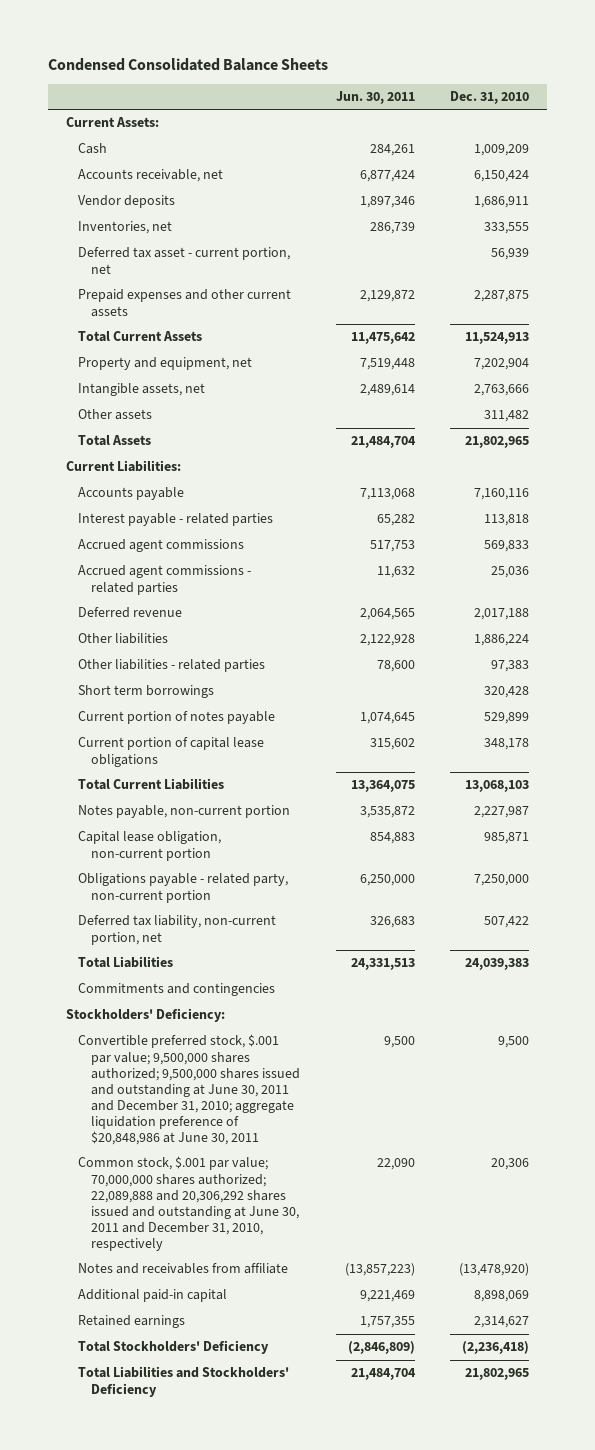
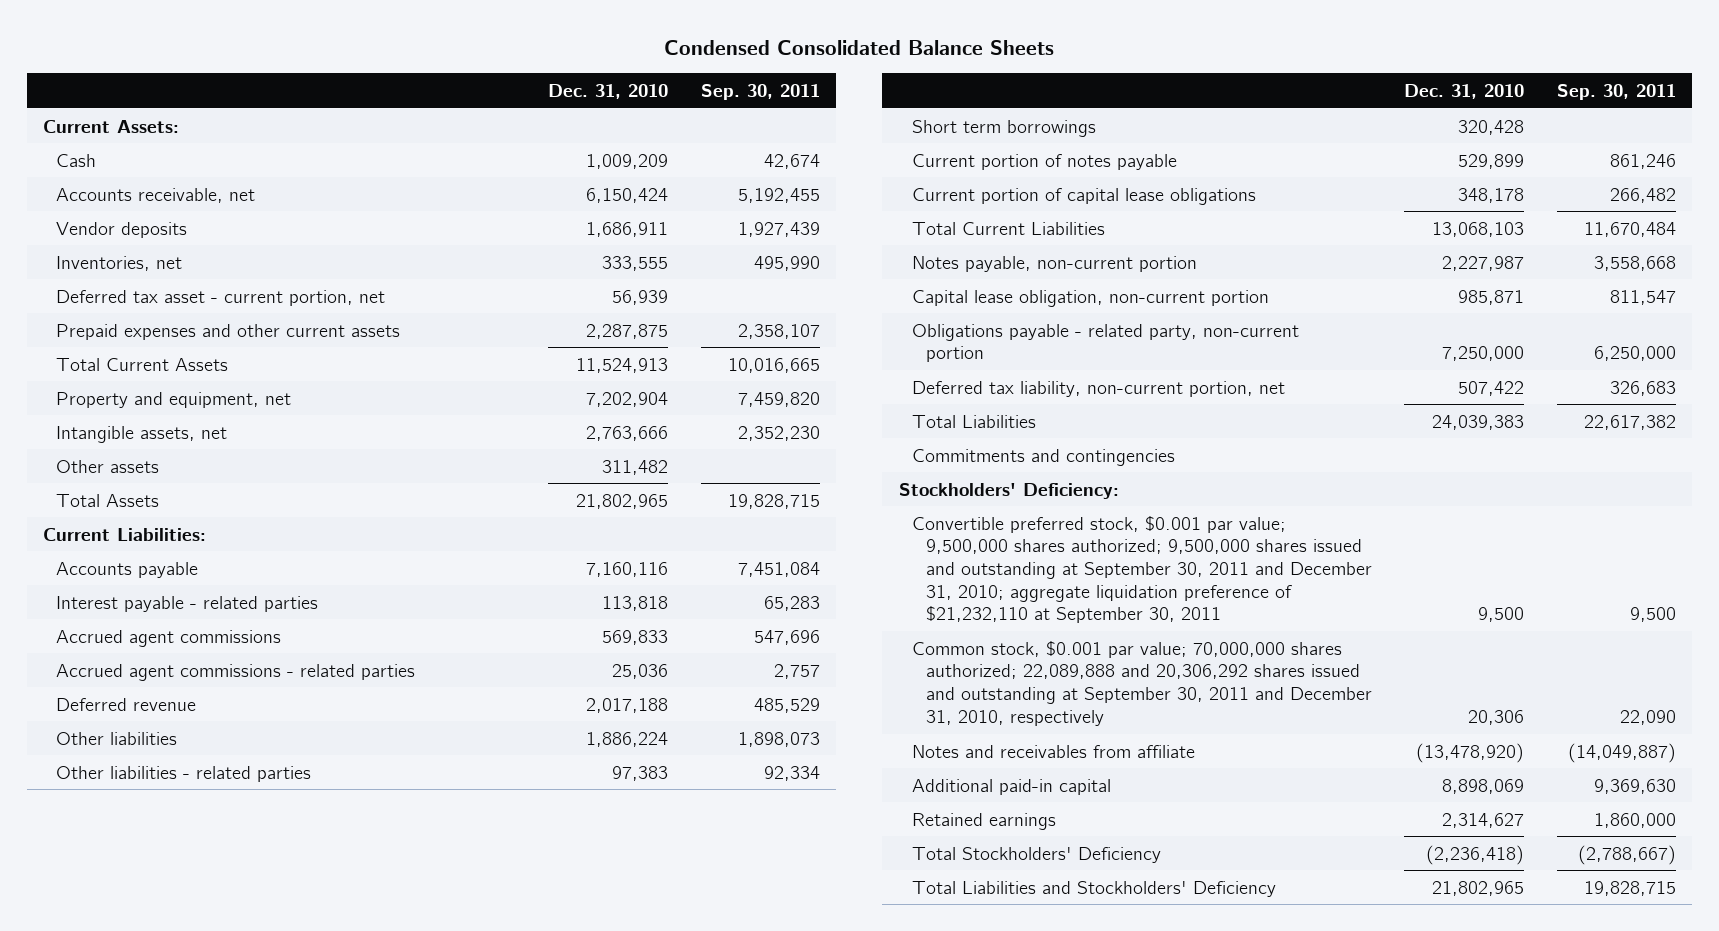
- | Jun. 30, 2011 | Dec. 31, 2010
+ | Dec. 31, 2010 | Sep. 30, 2011
- Convertible preferred stock, $.001 par value; 9,500,000 shares authorized; 9,500,000 shares issued and outstanding at June 30, 2011 and December 31, 2010; aggregate liquidation preference of $20,848,986 at June 30, 2011 | 9,500 | 9,500
- Common stock, $.001 par value; 70,000,000 shares authorized; 22,089,888 and 20,306,292 shares issued and outstanding at June 30, 2011 and December 31, 2010, respectively | 22,090 | 20,306
+ Convertible preferred stock, $0.001 par value; 9,500,000 shares authorized; 9,500,000 shares issued and outstanding at September 30, 2011 and December 31, 2010; aggregate liquidation preference of $21,232,110 at September 30, 2011 | 9,500 | 9,500
+ Common stock, $0.001 par value; 70,000,000 shares authorized; 22,089,888 and 20,306,292 shares issued and outstanding at September 30, 2011 and December 31, 2010, respectively | 20,306 | 22,090

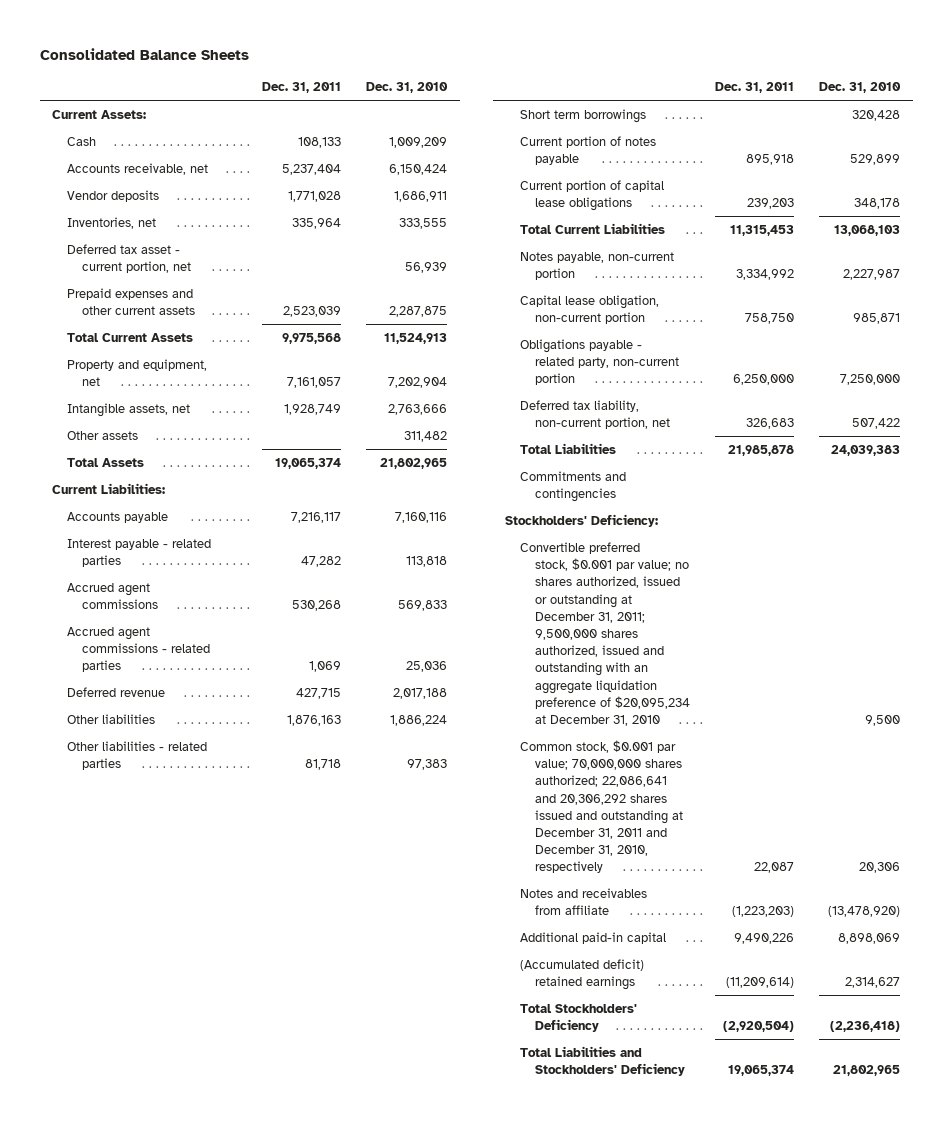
- Condensed Consolidated Balance Sheets
+ Consolidated Balance Sheets
- | Dec. 31, 2010 | Sep. 30, 2011
+ | Dec. 31, 2011 | Dec. 31, 2010
- Convertible preferred stock, $0.001 par value; 9,500,000 shares authorized; 9,500,000 shares issued and outstanding at September 30, 2011 and December 31, 2010; aggregate liquidation preference of $21,232,110 at September 30, 2011 | 9,500 | 9,500
- Common stock, $0.001 par value; 70,000,000 shares authorized; 22,089,888 and 20,306,292 shares issued and outstanding at September 30, 2011 and December 31, 2010, respectively | 20,306 | 22,090
+ Convertible preferred stock, $0.001 par value; no shares authorized, issued or outstanding at December 31, 2011; 9,500,000 shares authorized, issued and outstanding with an aggregate liquidation preference of $20,095,234 at December 31, 2010 | | 9,500
+ Common stock, $0.001 par value; 70,000,000 shares authorized; 22,086,641 and 20,306,292 shares issued and outstanding at December 31, 2011 and December 31, 2010, respectively | 22,087 | 20,306
- Retained earnings | 2,314,627 | 1,860,000
+ (Accumulated deficit) retained earnings | (11,209,614) | 2,314,627

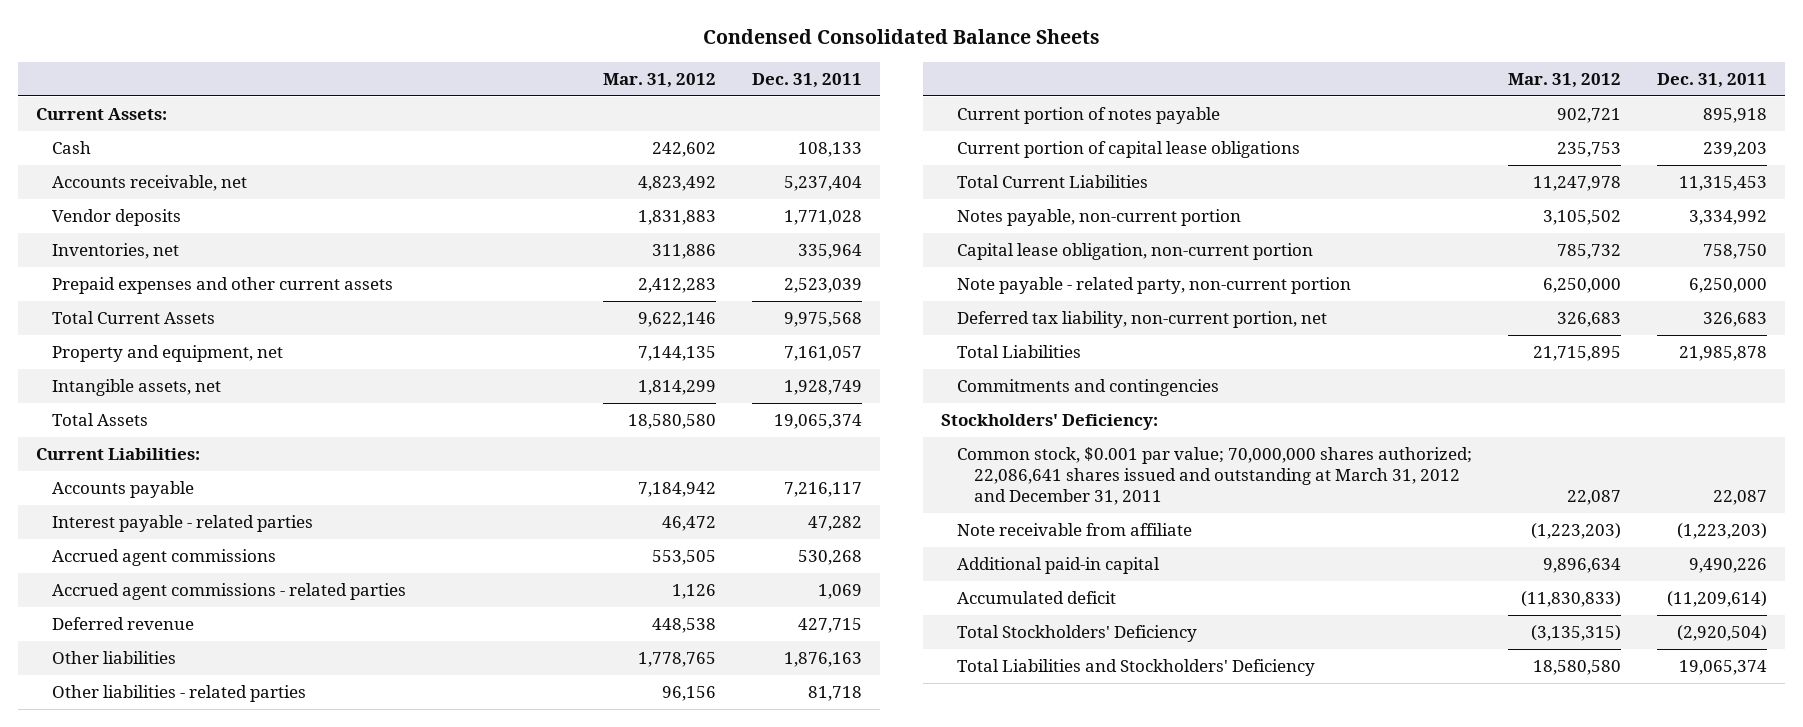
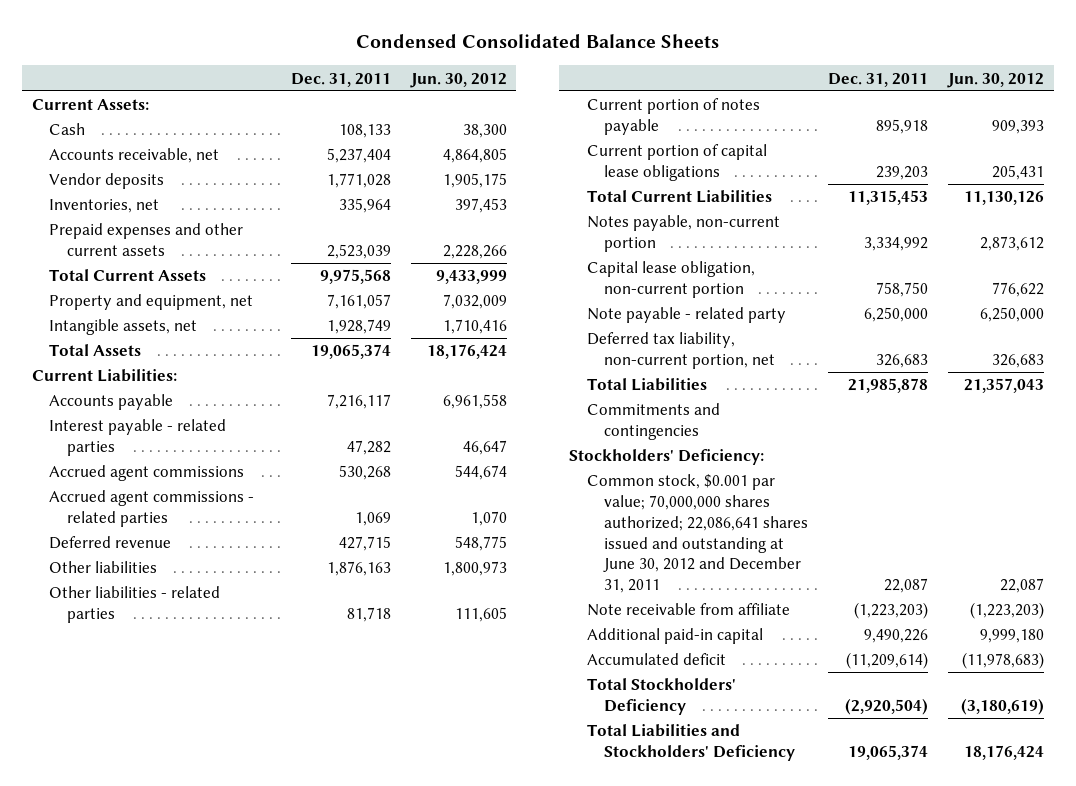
- | Mar. 31, 2012 | Dec. 31, 2011
+ | Dec. 31, 2011 | Jun. 30, 2012
- Note payable - related party, non-current portion | 6,250,000 | 6,250,000
+ Note payable - related party | 6,250,000 | 6,250,000
- Common stock, $0.001 par value; 70,000,000 shares authorized; 22,086,641 shares issued and outstanding at March 31, 2012 and December 31, 2011 | 22,087 | 22,087
+ Common stock, $0.001 par value; 70,000,000 shares authorized; 22,086,641 shares issued and outstanding at June 30, 2012 and December 31, 2011 | 22,087 | 22,087

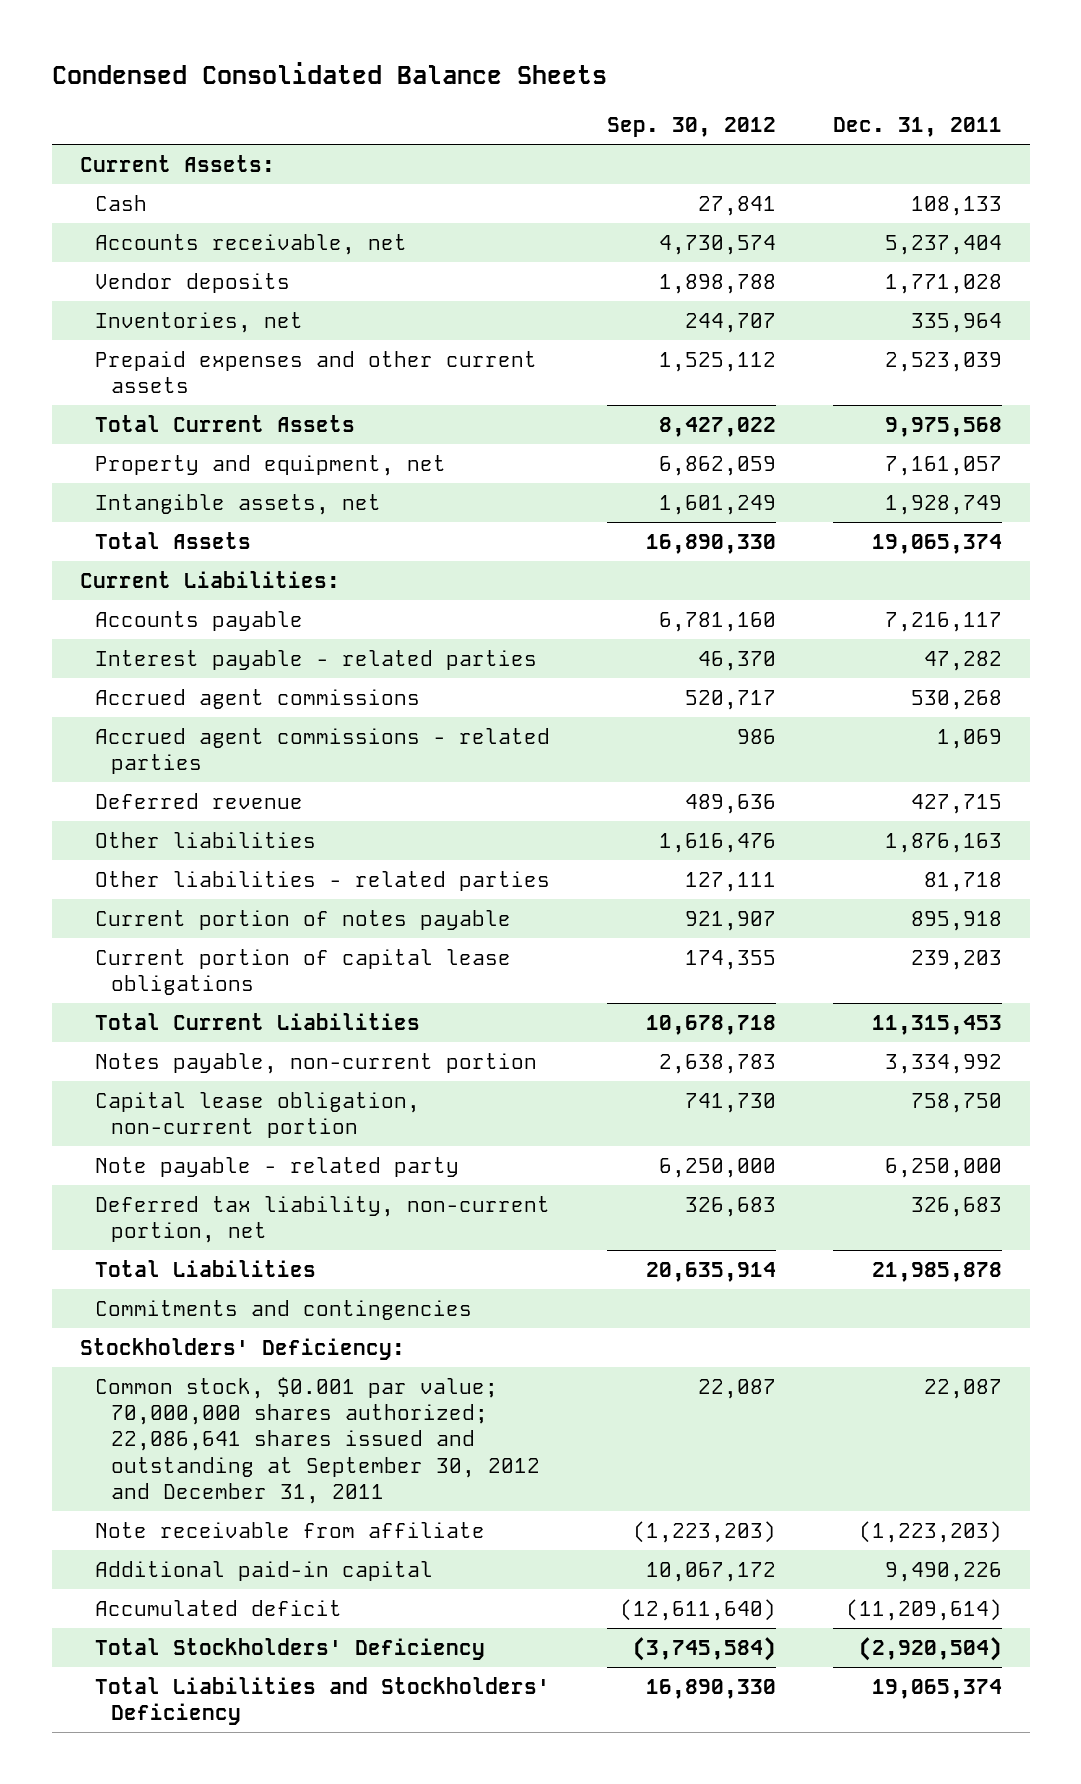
- | Dec. 31, 2011 | Jun. 30, 2012
+ | Sep. 30, 2012 | Dec. 31, 2011
- Common stock, $0.001 par value; 70,000,000 shares authorized; 22,086,641 shares issued and outstanding at June 30, 2012 and December 31, 2011 | 22,087 | 22,087
+ Common stock, $0.001 par value; 70,000,000 shares authorized; 22,086,641 shares issued and outstanding at September 30, 2012 and December 31, 2011 | 22,087 | 22,087

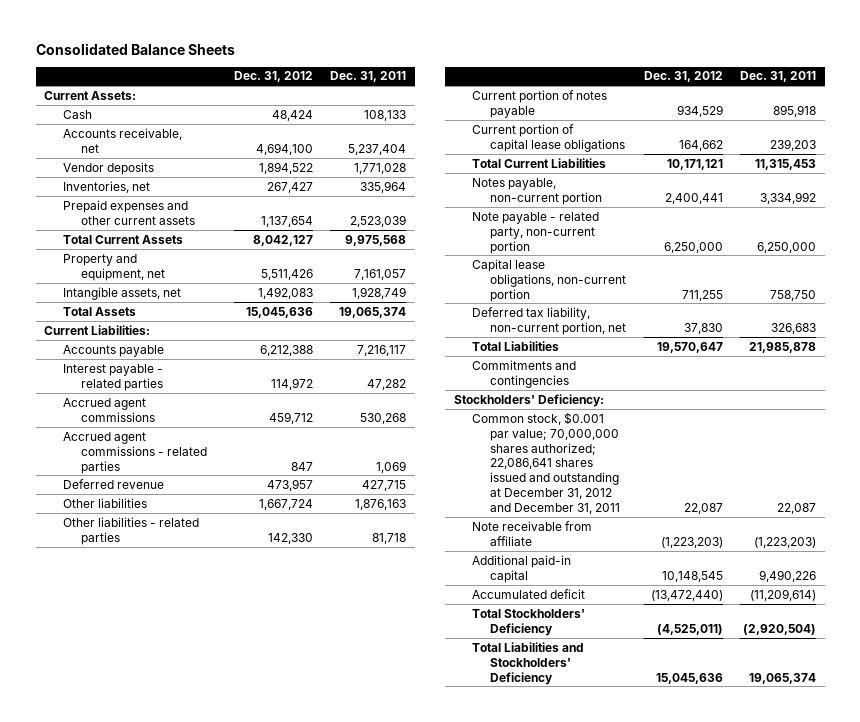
- Condensed Consolidated Balance Sheets
+ Consolidated Balance Sheets
- | Sep. 30, 2012 | Dec. 31, 2011
+ | Dec. 31, 2012 | Dec. 31, 2011
- Capital lease obligation, non-current portion | 741,730 | 758,750
- Note payable - related party | 6,250,000 | 6,250,000
+ Note payable - related party, non-current portion | 6,250,000 | 6,250,000
+ Capital lease obligations, non-current portion | 711,255 | 758,750
- Common stock, $0.001 par value; 70,000,000 shares authorized; 22,086,641 shares issued and outstanding at September 30, 2012 and December 31, 2011 | 22,087 | 22,087
+ Common stock, $0.001 par value; 70,000,000 shares authorized; 22,086,641 shares issued and outstanding at December 31, 2012 and December 31, 2011 | 22,087 | 22,087

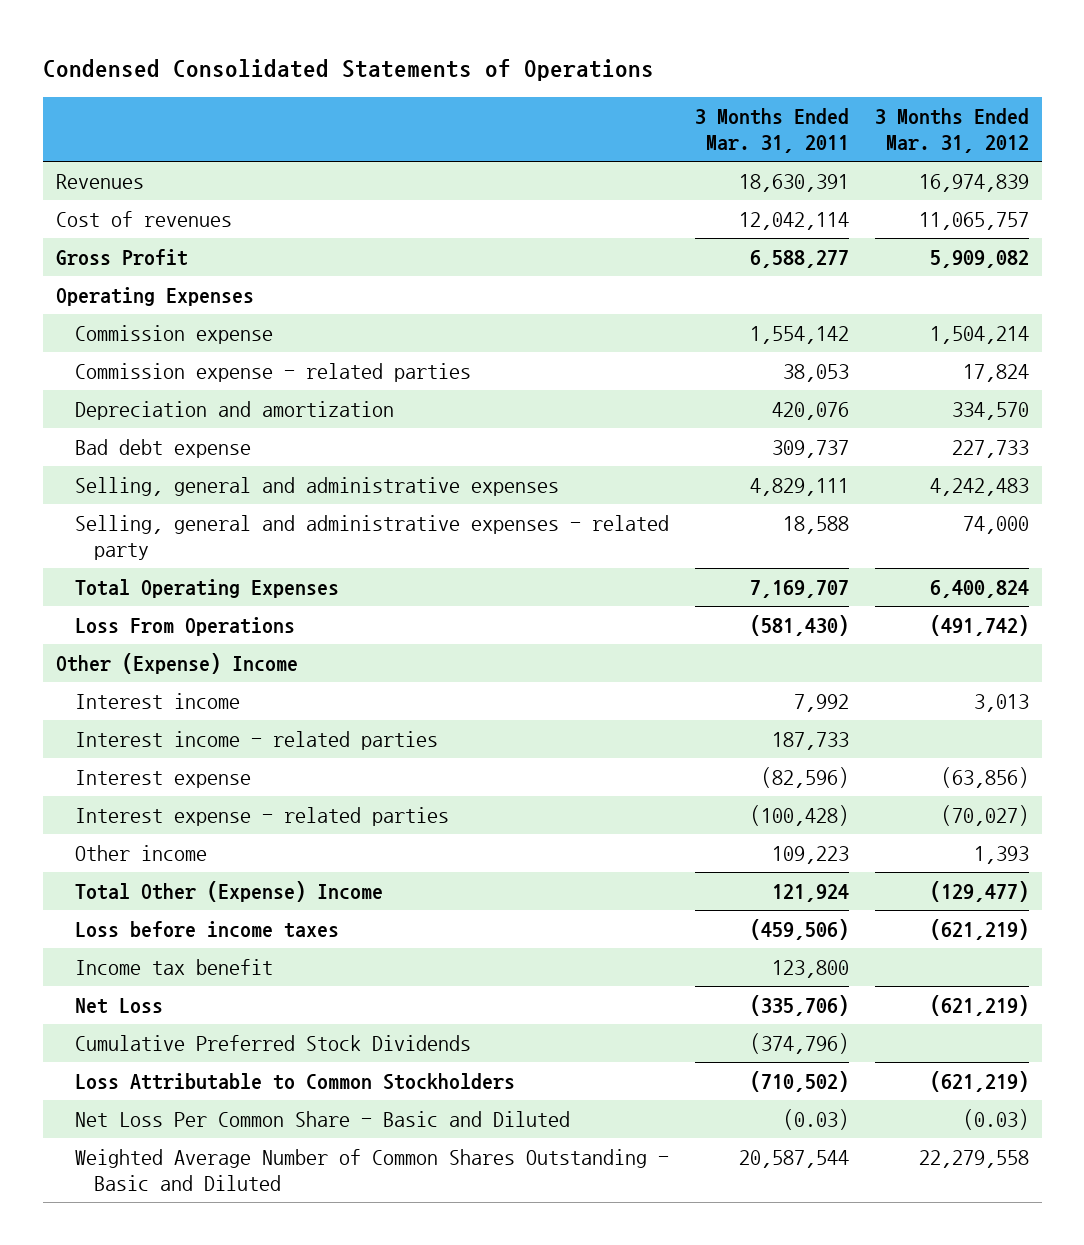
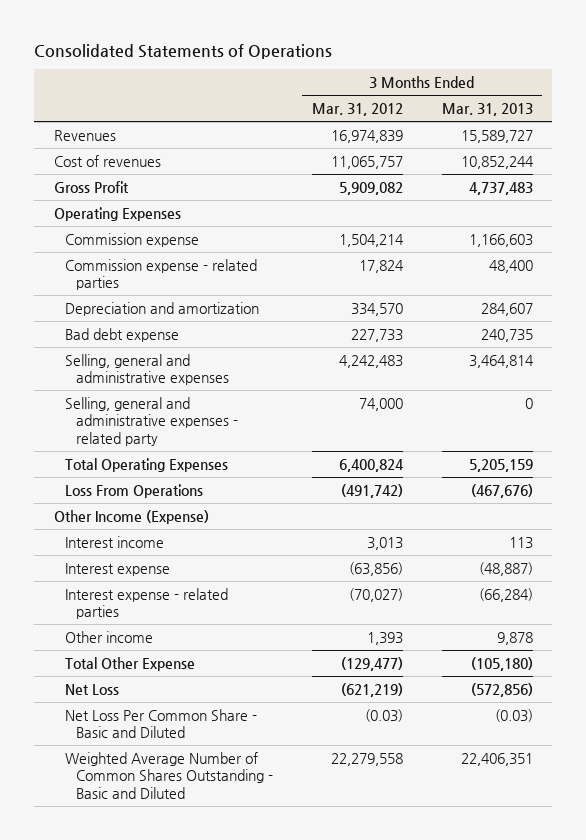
- Condensed Consolidated Statements of Operations
+ Consolidated Statements of Operations
- | 3 Months Ended Mar. 31, 2011 | 3 Months Ended Mar. 31, 2012
+ | 3 Months Ended Mar. 31, 2012 | 3 Months Ended Mar. 31, 2013
- Other (Expense) Income
+ Other Income (Expense)
- Interest income - related parties | 187,733 |
- Total Other (Expense) Income | 121,924 | (129,477)
- Loss before income taxes | (459,506) | (621,219)
- Income tax benefit | 123,800 |
+ Total Other Expense | (129,477) | (105,180)
- Cumulative Preferred Stock Dividends | (374,796) |
- Loss Attributable to Common Stockholders | (710,502) | (621,219)

